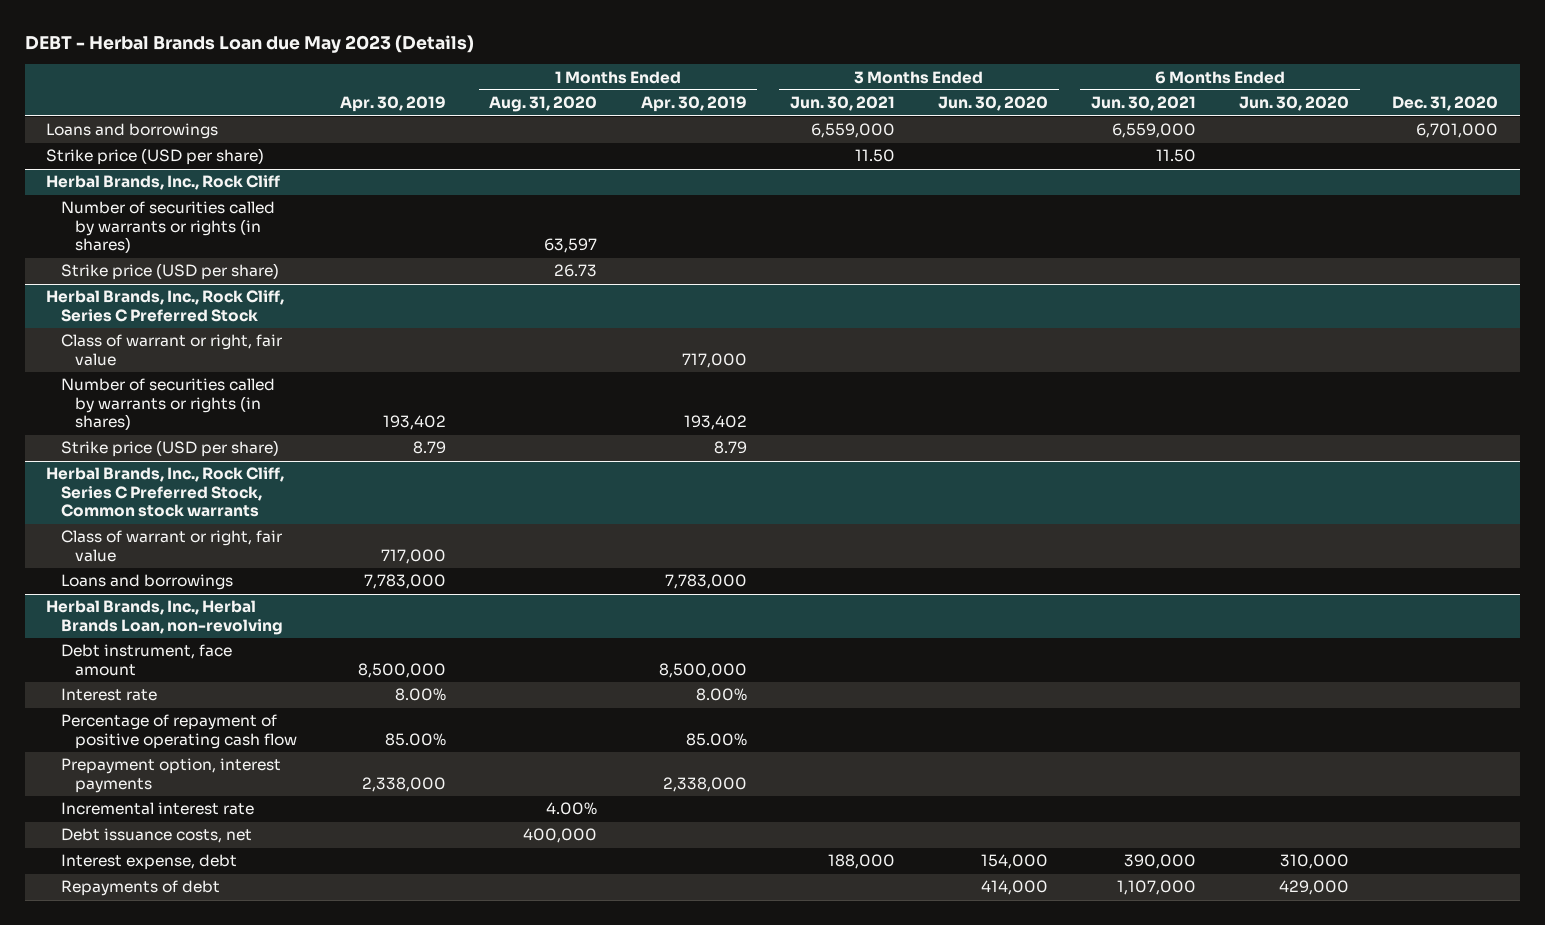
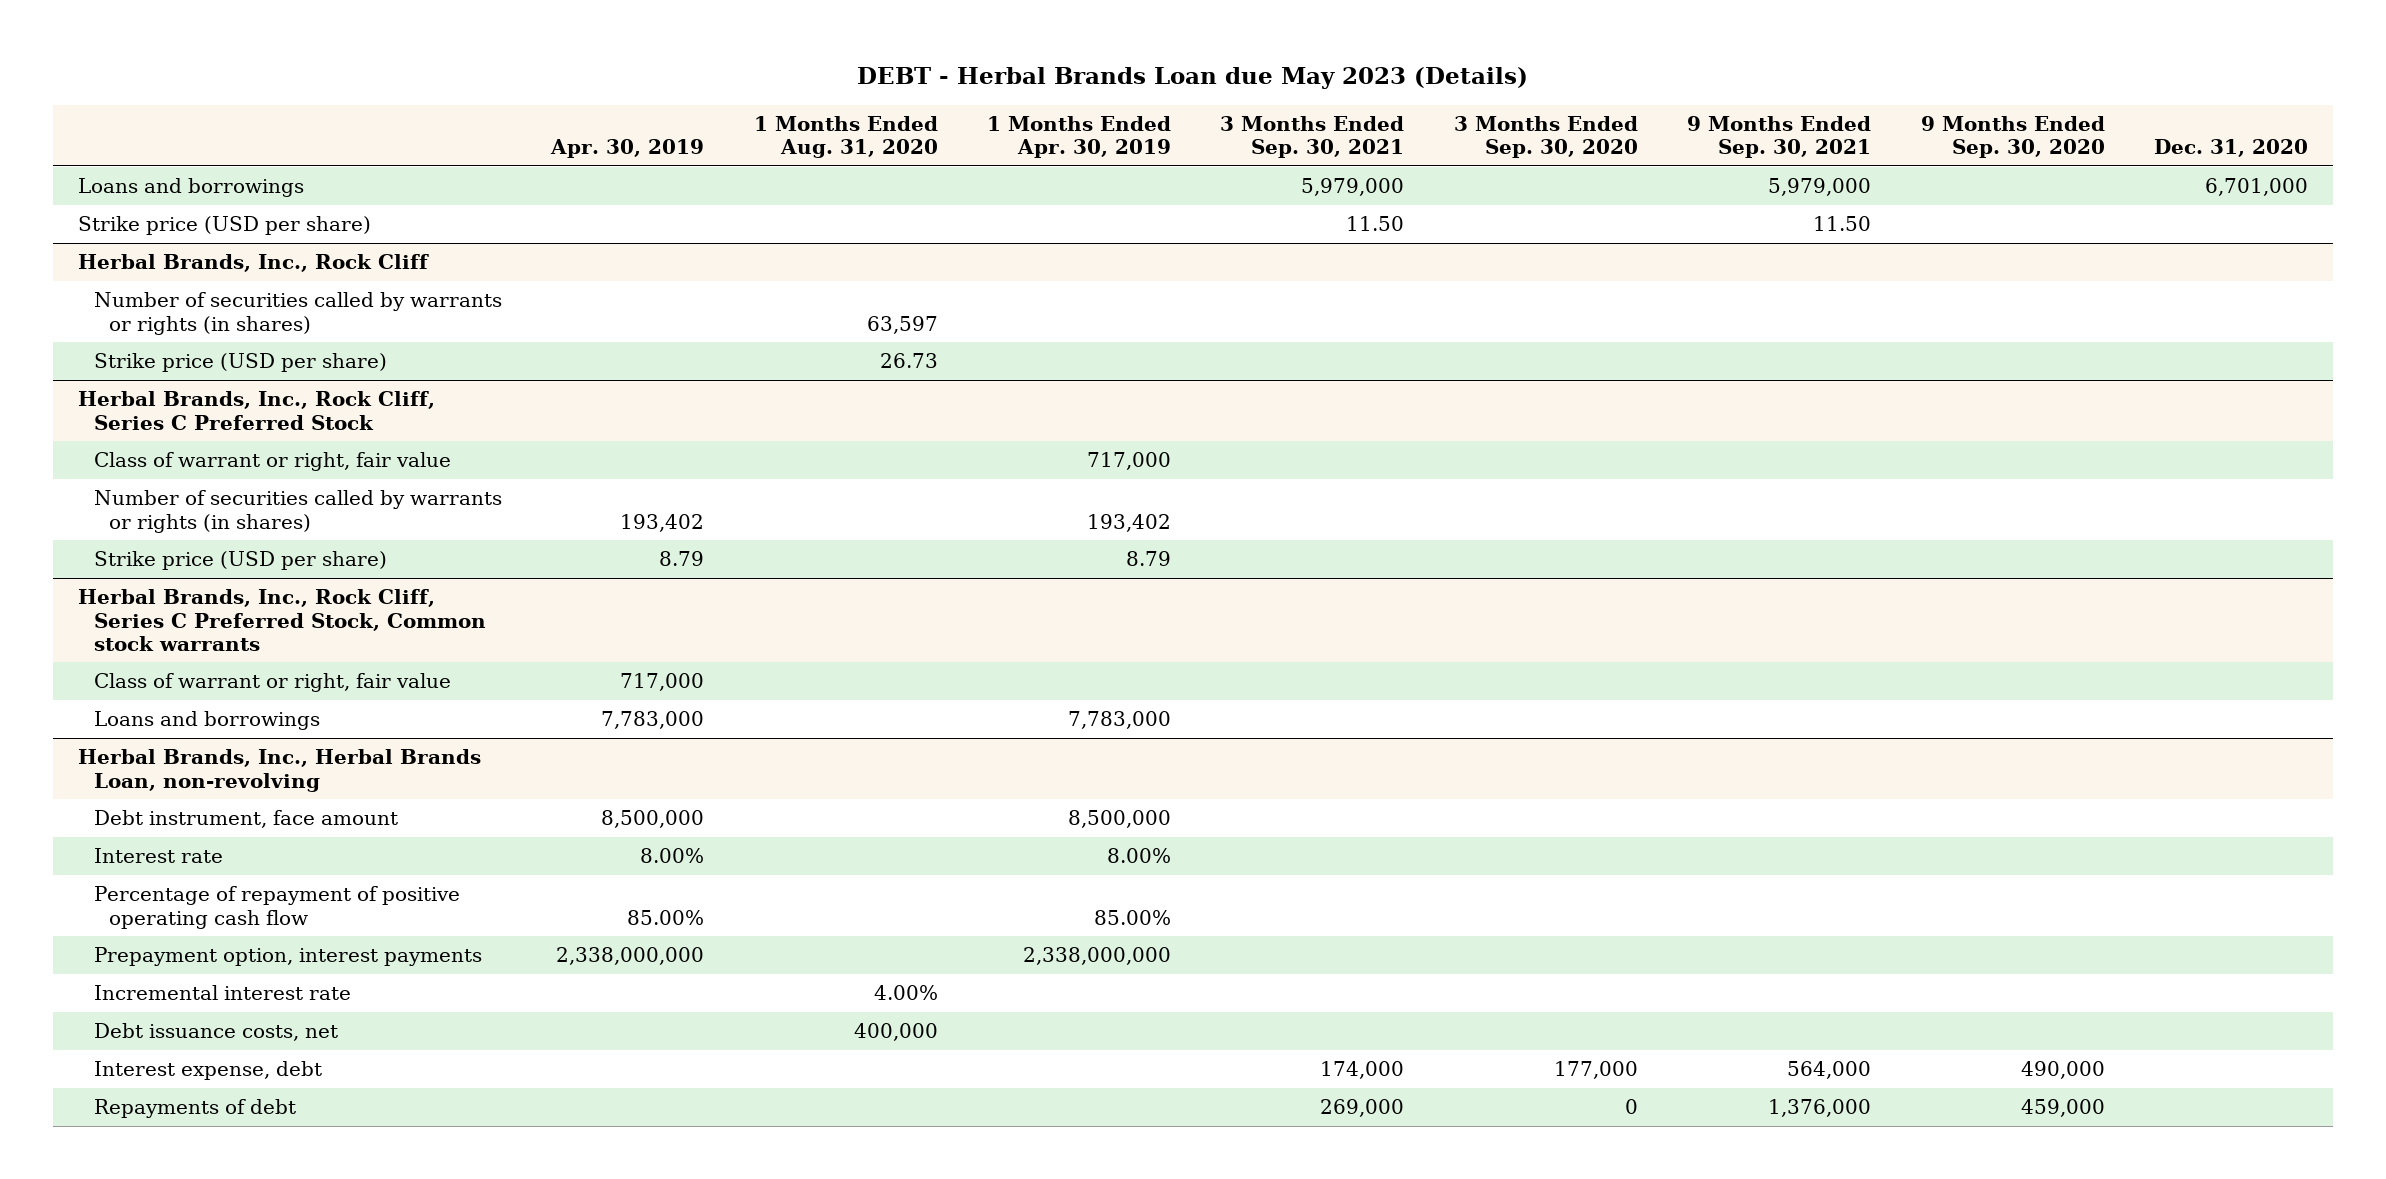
- | Apr. 30, 2019 | 1 Months Ended Aug. 31, 2020 | 1 Months Ended Apr. 30, 2019 | 3 Months Ended Jun. 30, 2021 | 3 Months Ended Jun. 30, 2020 | 6 Months Ended Jun. 30, 2021 | 6 Months Ended Jun. 30, 2020 | Dec. 31, 2020
+ | Apr. 30, 2019 | 1 Months Ended Aug. 31, 2020 | 1 Months Ended Apr. 30, 2019 | 3 Months Ended Sep. 30, 2021 | 3 Months Ended Sep. 30, 2020 | 9 Months Ended Sep. 30, 2021 | 9 Months Ended Sep. 30, 2020 | Dec. 31, 2020
@ Herbal Brands, Inc., Herbal Brands Loan, non-revolving
- Prepayment option, interest payments | 2,338,000 | | 2,338,000 | | | | |
+ Prepayment option, interest payments | 2,338,000,000 | | 2,338,000,000 | | | | |

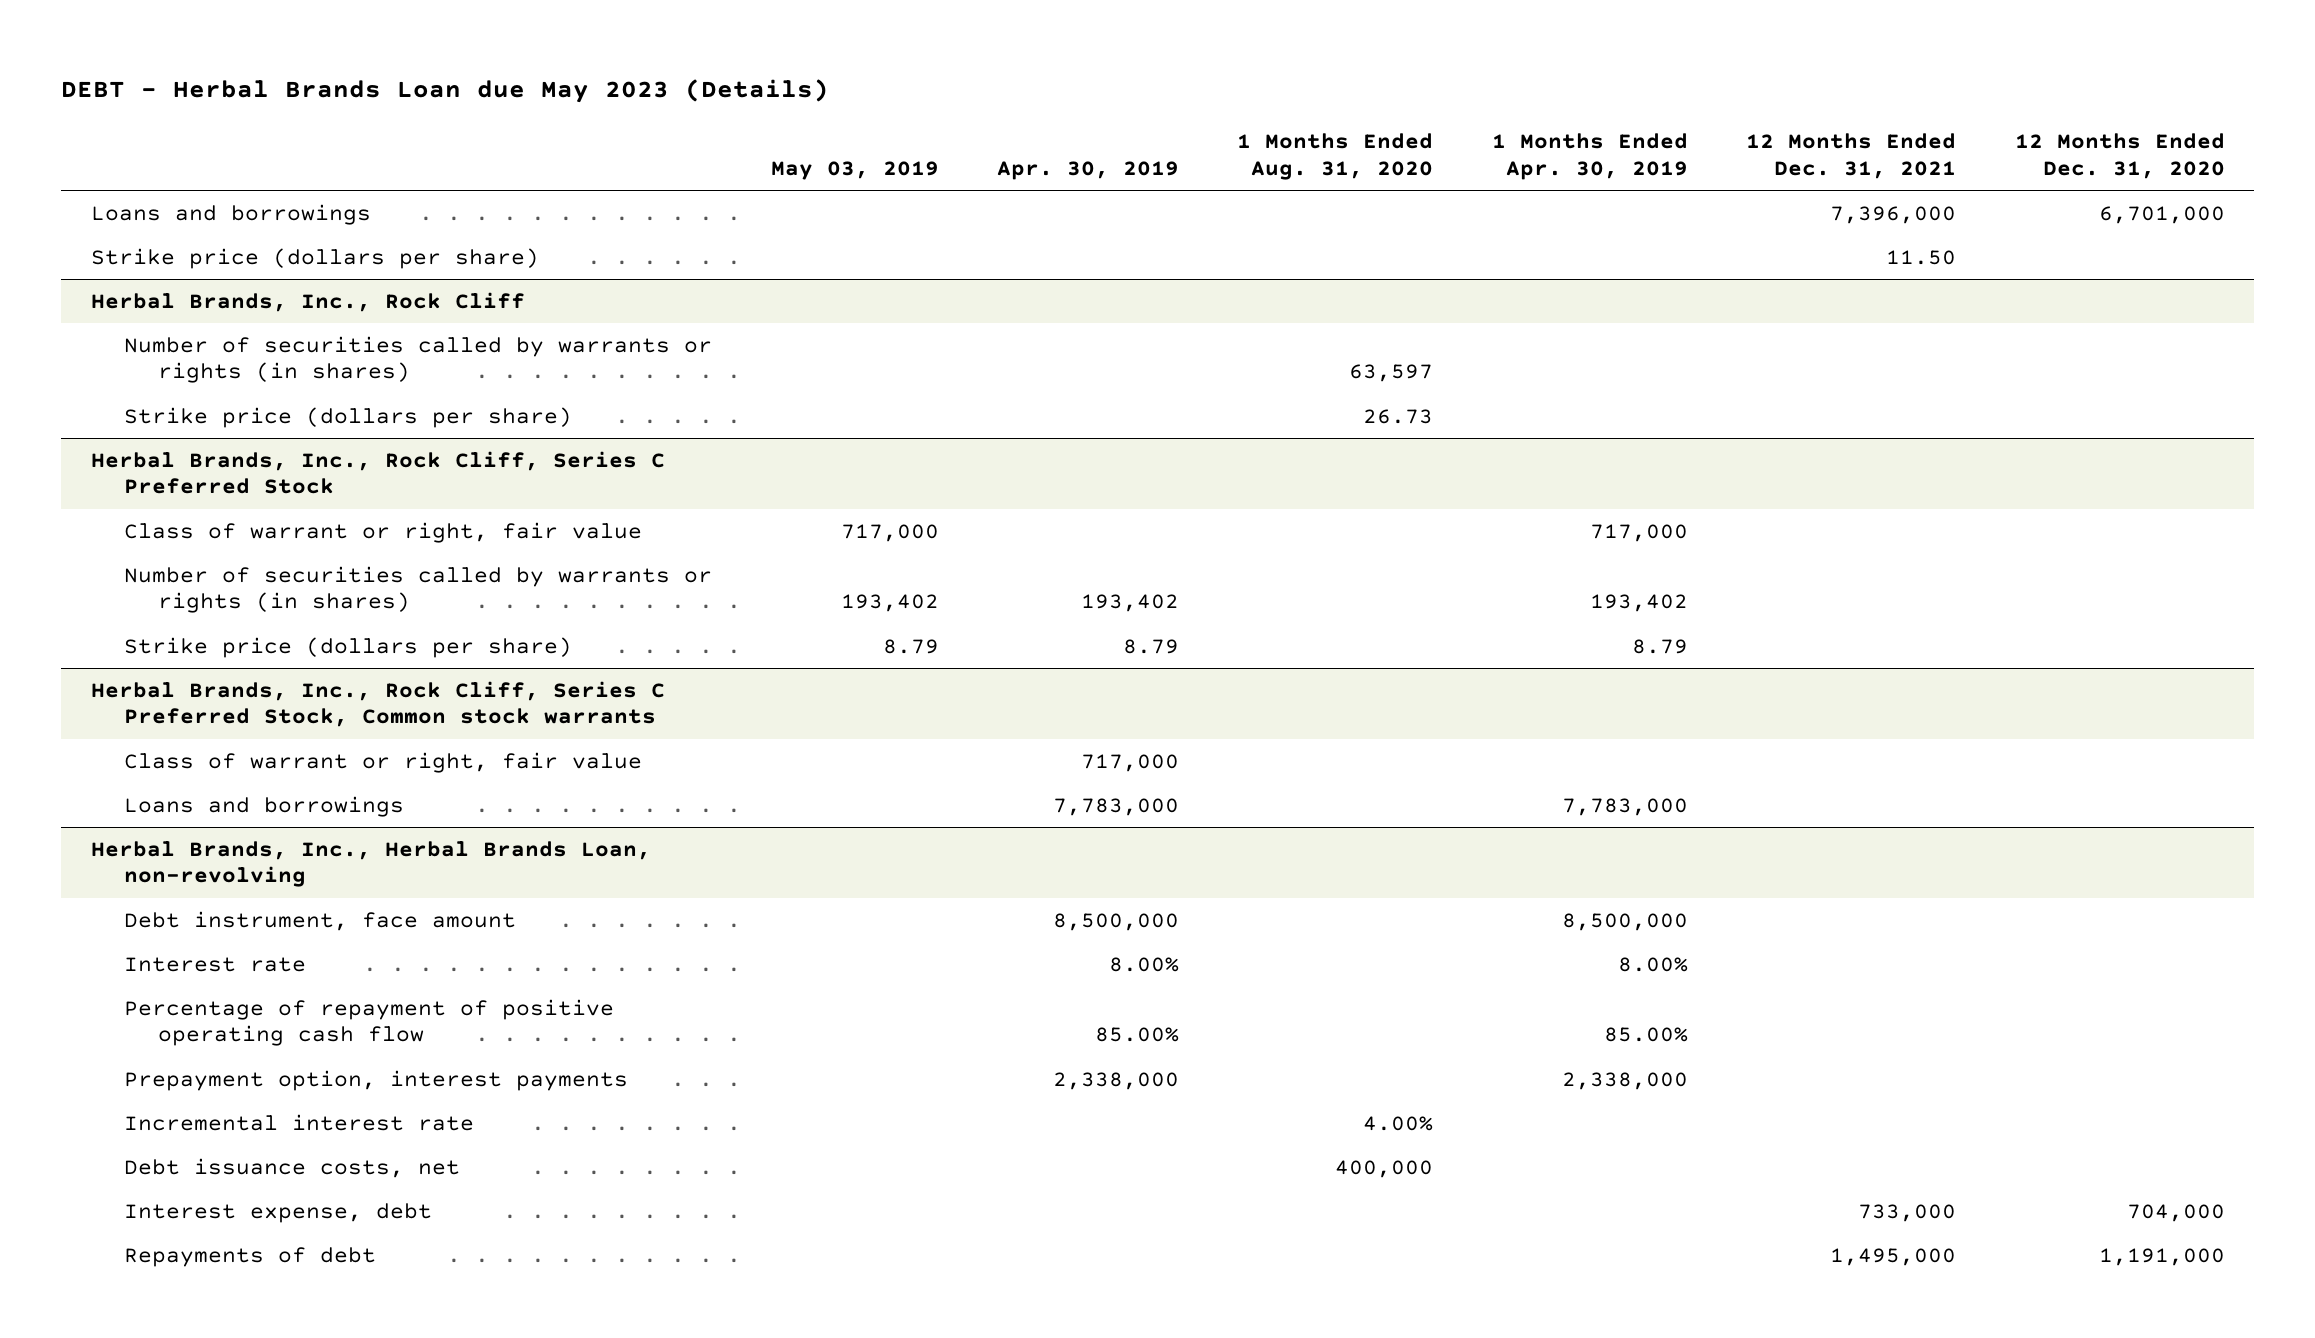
- | Apr. 30, 2019 | 1 Months Ended Aug. 31, 2020 | 1 Months Ended Apr. 30, 2019 | 3 Months Ended Sep. 30, 2021 | 3 Months Ended Sep. 30, 2020 | 9 Months Ended Sep. 30, 2021 | 9 Months Ended Sep. 30, 2020 | Dec. 31, 2020
+ | May 03, 2019 | Apr. 30, 2019 | 1 Months Ended Aug. 31, 2020 | 1 Months Ended Apr. 30, 2019 | 12 Months Ended Dec. 31, 2021 | 12 Months Ended Dec. 31, 2020
- Strike price (USD per share) | | | | 11.50 | | 11.50 | |
+ Strike price (dollars per share) | | | | | 11.50 |
@ Herbal Brands, Inc., Rock Cliff
- Strike price (USD per share) | | 26.73 | | | | | |
+ Strike price (dollars per share) | | | 26.73 | | |
@ Herbal Brands, Inc., Rock Cliff, Series C Preferred Stock
- Strike price (USD per share) | 8.79 | | 8.79 | | | | |
+ Strike price (dollars per share) | 8.79 | 8.79 | | 8.79 | |
@ Herbal Brands, Inc., Herbal Brands Loan, non-revolving
- Prepayment option, interest payments | 2,338,000,000 | | 2,338,000,000 | | | | |
+ Prepayment option, interest payments | | 2,338,000 | | 2,338,000 | |

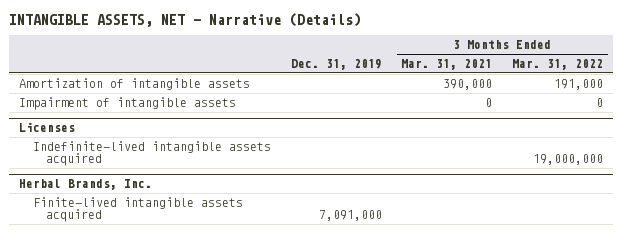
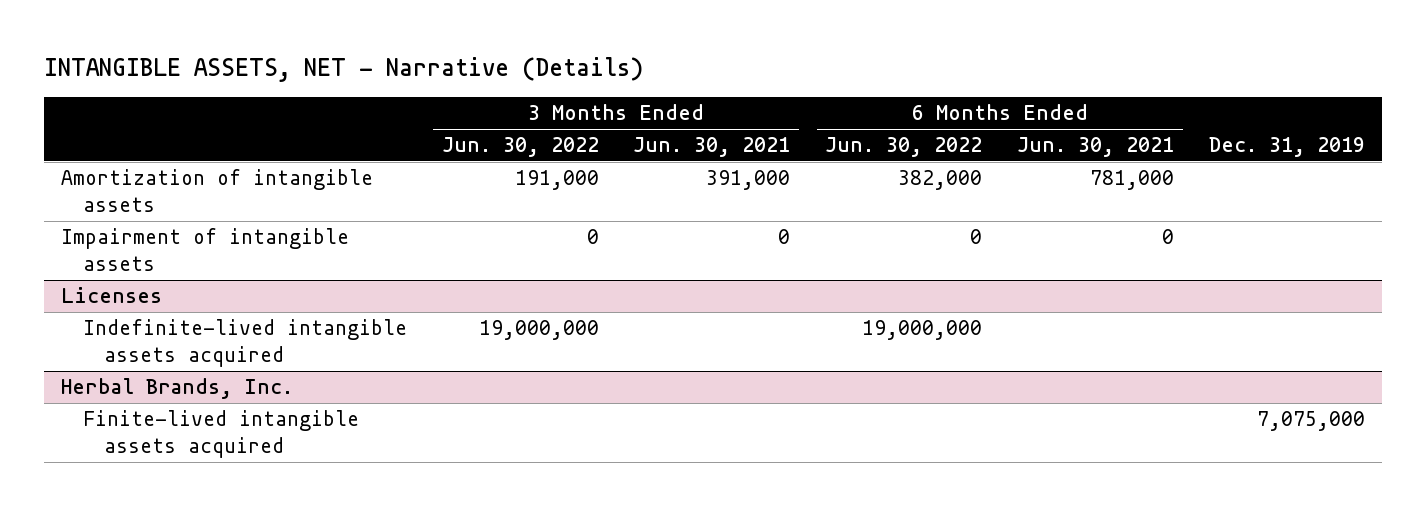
- | Dec. 31, 2019 | 3 Months Ended Mar. 31, 2021 | 3 Months Ended Mar. 31, 2022
+ | 3 Months Ended Jun. 30, 2022 | 3 Months Ended Jun. 30, 2021 | 6 Months Ended Jun. 30, 2022 | 6 Months Ended Jun. 30, 2021 | Dec. 31, 2019
@ Herbal Brands, Inc.
- Finite-lived intangible assets acquired | 7,091,000 | |
+ Finite-lived intangible assets acquired | | | | | 7,075,000

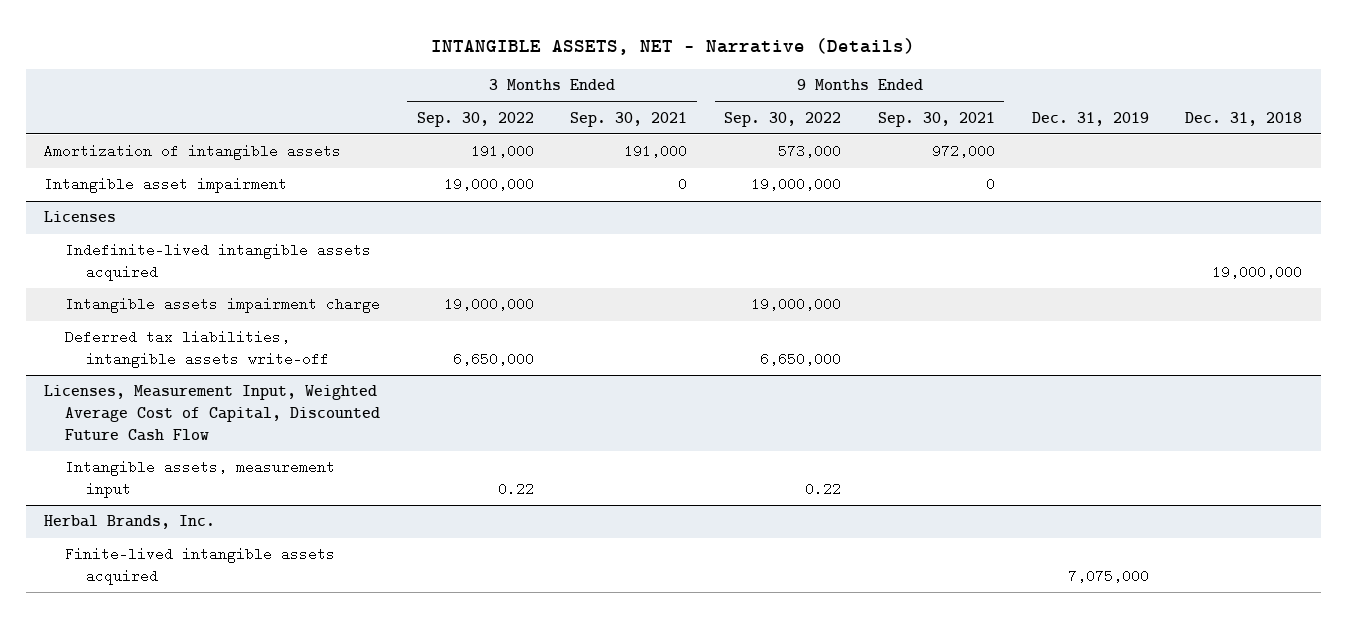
- | 3 Months Ended Jun. 30, 2022 | 3 Months Ended Jun. 30, 2021 | 6 Months Ended Jun. 30, 2022 | 6 Months Ended Jun. 30, 2021 | Dec. 31, 2019
+ | 3 Months Ended Sep. 30, 2022 | 3 Months Ended Sep. 30, 2021 | 9 Months Ended Sep. 30, 2022 | 9 Months Ended Sep. 30, 2021 | Dec. 31, 2019 | Dec. 31, 2018
- Impairment of intangible assets | 0 | 0 | 0 | 0 |
+ Intangible asset impairment | 19,000,000 | 0 | 19,000,000 | 0 | |
@ Licenses
+ Intangible assets impairment charge | 19,000,000 | | 19,000,000 | | |
+ Deferred tax liabilities, intangible assets write-off | 6,650,000 | | 6,650,000 | | |
+ Licenses, Measurement Input, Weighted Average Cost of Capital, Discounted Future Cash Flow
+ Intangible assets, measurement input | 0.22 | | 0.22 | | |

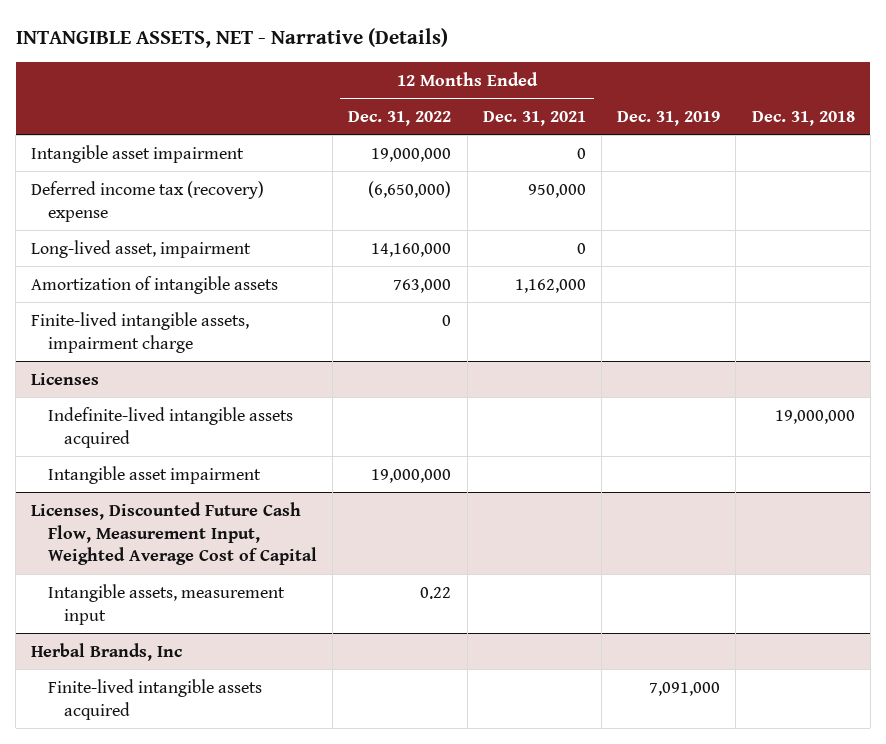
- | 3 Months Ended Sep. 30, 2022 | 3 Months Ended Sep. 30, 2021 | 9 Months Ended Sep. 30, 2022 | 9 Months Ended Sep. 30, 2021 | Dec. 31, 2019 | Dec. 31, 2018
+ | 12 Months Ended Dec. 31, 2022 | 12 Months Ended Dec. 31, 2021 | Dec. 31, 2019 | Dec. 31, 2018
+ Deferred income tax (recovery) expense | (6,650,000) | 950,000 | |
+ Long-lived asset, impairment | 14,160,000 | 0 | |
moved down: Amortization of intangible assets | 763,000 | 1,162,000 | |
+ Finite-lived intangible assets, impairment charge | 0 | | |
@ Licenses
- Intangible assets impairment charge | 19,000,000 | | 19,000,000 | | |
- Deferred tax liabilities, intangible assets write-off | 6,650,000 | | 6,650,000 | | |
- Licenses, Measurement Input, Weighted Average Cost of Capital, Discounted Future Cash Flow
@ Licenses
+ Intangible asset impairment | 19,000,000 | | |
+ Licenses, Discounted Future Cash Flow, Measurement Input, Weighted Average Cost of Capital
- Herbal Brands, Inc.
- Finite-lived intangible assets acquired | | | | | 7,075,000 |
+ Herbal Brands, Inc
+ Finite-lived intangible assets acquired | | | 7,091,000 |

